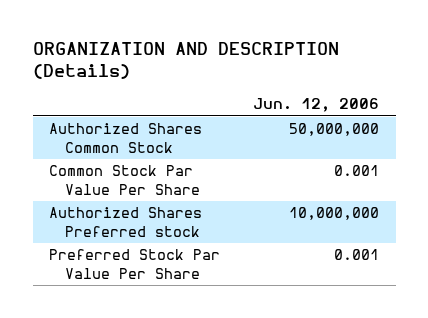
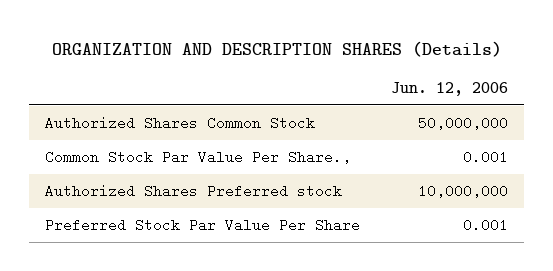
- ORGANIZATION AND DESCRIPTION (Details)
+ ORGANIZATION AND DESCRIPTION SHARES (Details)
- Common Stock Par Value Per Share | 0.001
+ Common Stock Par Value Per Share., | 0.001

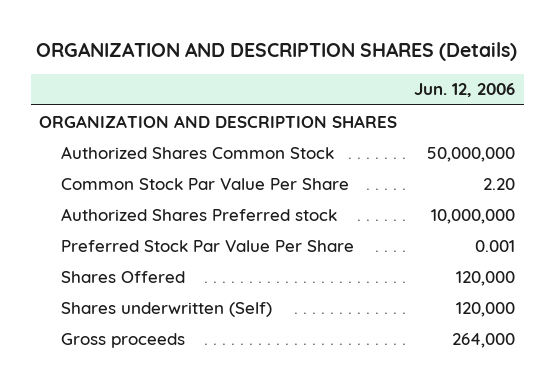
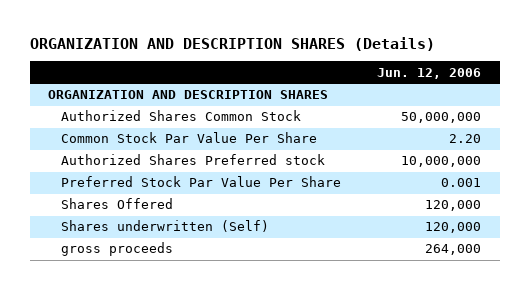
- Gross proceeds | 264,000
+ gross proceeds | 264,000

